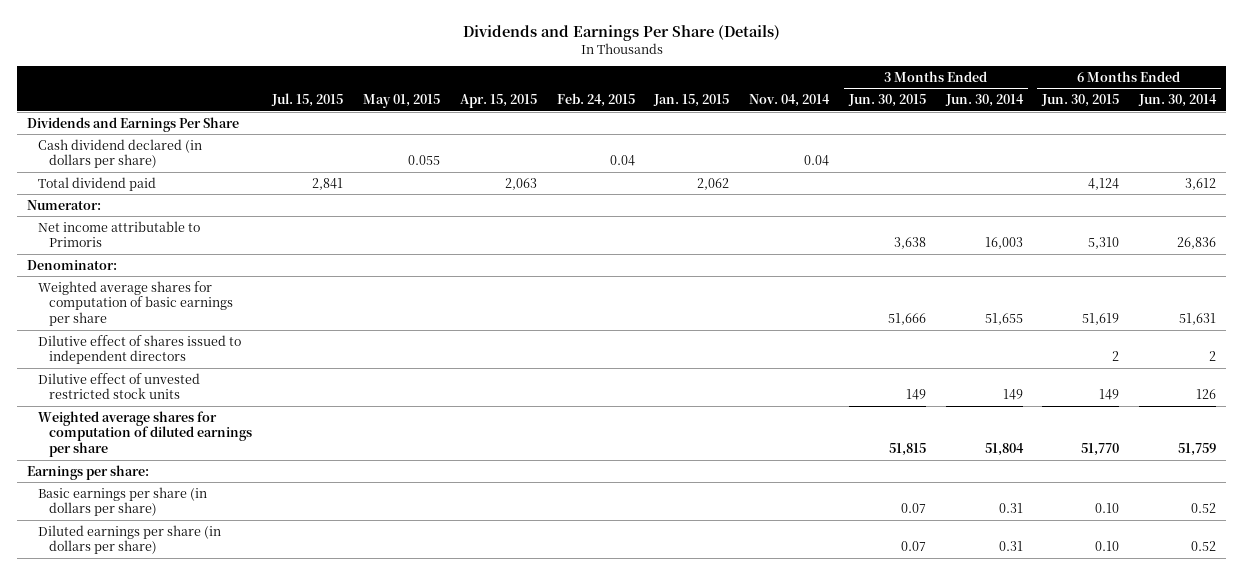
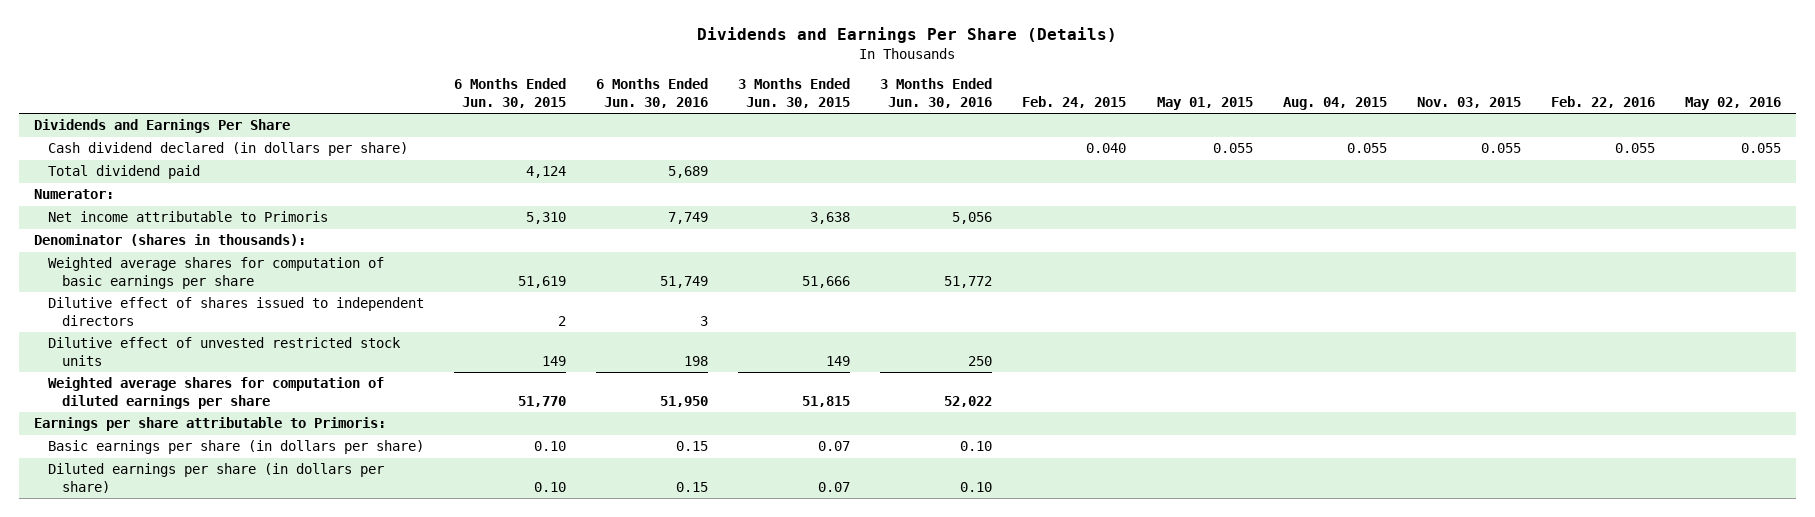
- | Jul. 15, 2015 | May 01, 2015 | Apr. 15, 2015 | Feb. 24, 2015 | Jan. 15, 2015 | Nov. 04, 2014 | 3 Months Ended Jun. 30, 2015 | 3 Months Ended Jun. 30, 2014 | 6 Months Ended Jun. 30, 2015 | 6 Months Ended Jun. 30, 2014
+ | 6 Months Ended Jun. 30, 2015 | 6 Months Ended Jun. 30, 2016 | 3 Months Ended Jun. 30, 2015 | 3 Months Ended Jun. 30, 2016 | Feb. 24, 2015 | May 01, 2015 | Aug. 04, 2015 | Nov. 03, 2015 | Feb. 22, 2016 | May 02, 2016
- Cash dividend declared (in dollars per share) | | 0.055 | | 0.04 | | 0.04 | | | |
+ Cash dividend declared (in dollars per share) | | | | | 0.040 | 0.055 | 0.055 | 0.055 | 0.055 | 0.055
- Denominator:
+ Denominator (shares in thousands):
- Earnings per share:
+ Earnings per share attributable to Primoris:

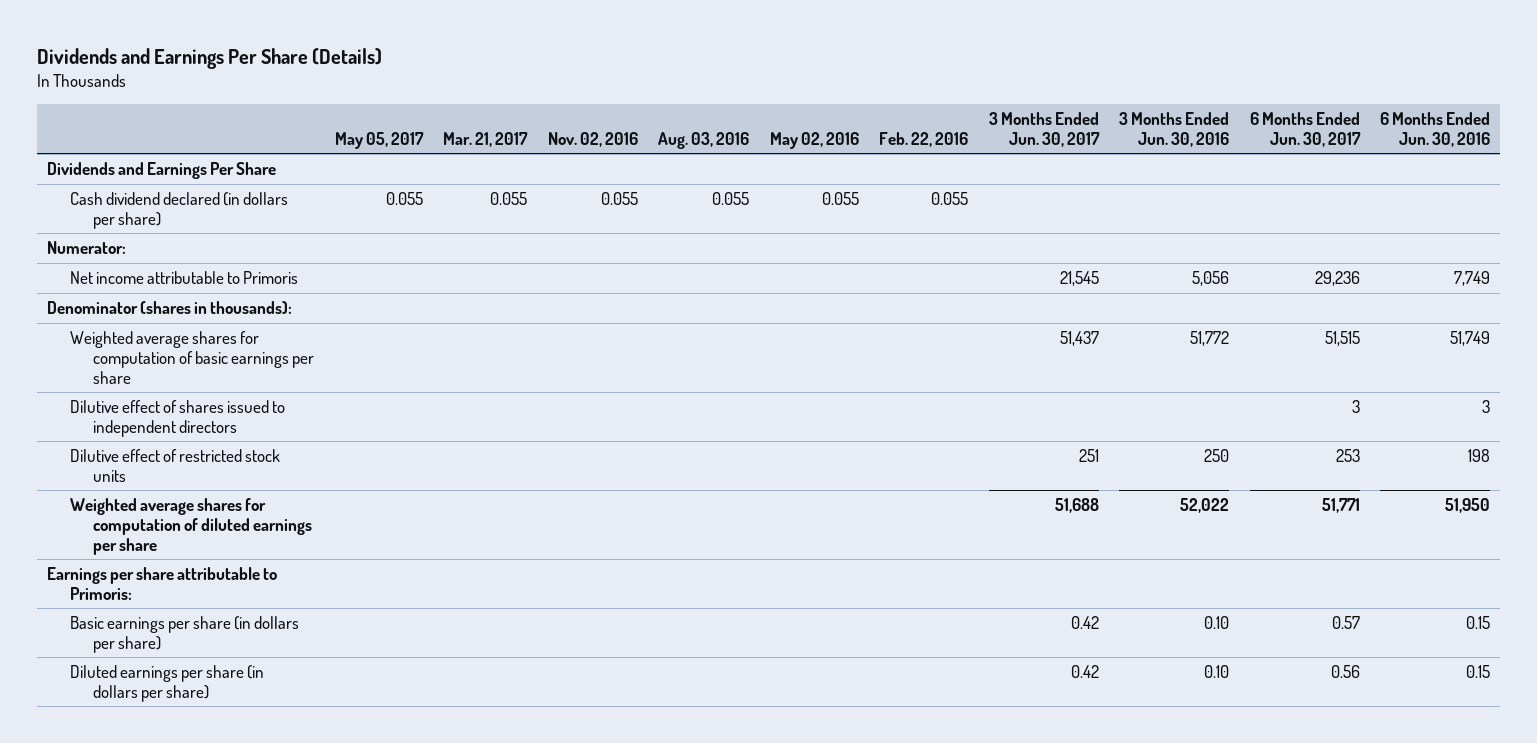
- | 6 Months Ended Jun. 30, 2015 | 6 Months Ended Jun. 30, 2016 | 3 Months Ended Jun. 30, 2015 | 3 Months Ended Jun. 30, 2016 | Feb. 24, 2015 | May 01, 2015 | Aug. 04, 2015 | Nov. 03, 2015 | Feb. 22, 2016 | May 02, 2016
+ | May 05, 2017 | Mar. 21, 2017 | Nov. 02, 2016 | Aug. 03, 2016 | May 02, 2016 | Feb. 22, 2016 | 3 Months Ended Jun. 30, 2017 | 3 Months Ended Jun. 30, 2016 | 6 Months Ended Jun. 30, 2017 | 6 Months Ended Jun. 30, 2016
- Total dividend paid | 4,124 | 5,689 | | | | | | | |
- Dilutive effect of unvested restricted stock units | 149 | 198 | 149 | 250 | | | | | |
+ Dilutive effect of restricted stock units | | | | | | | 251 | 250 | 253 | 198

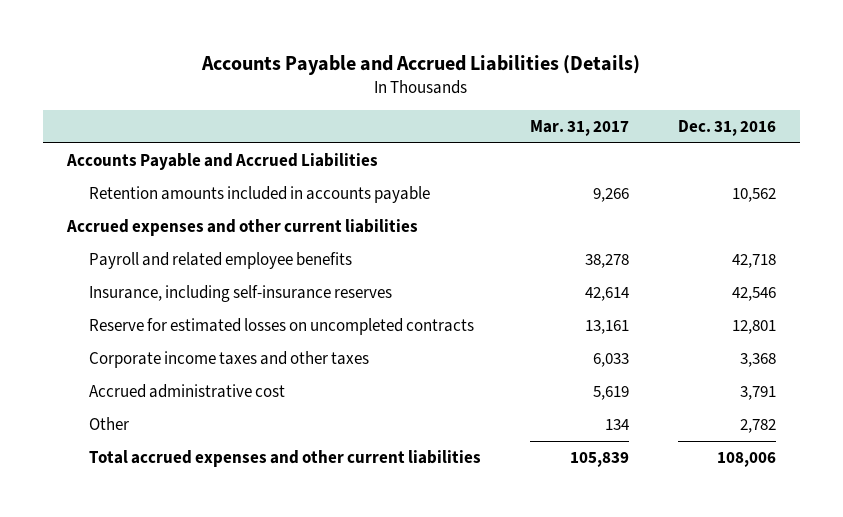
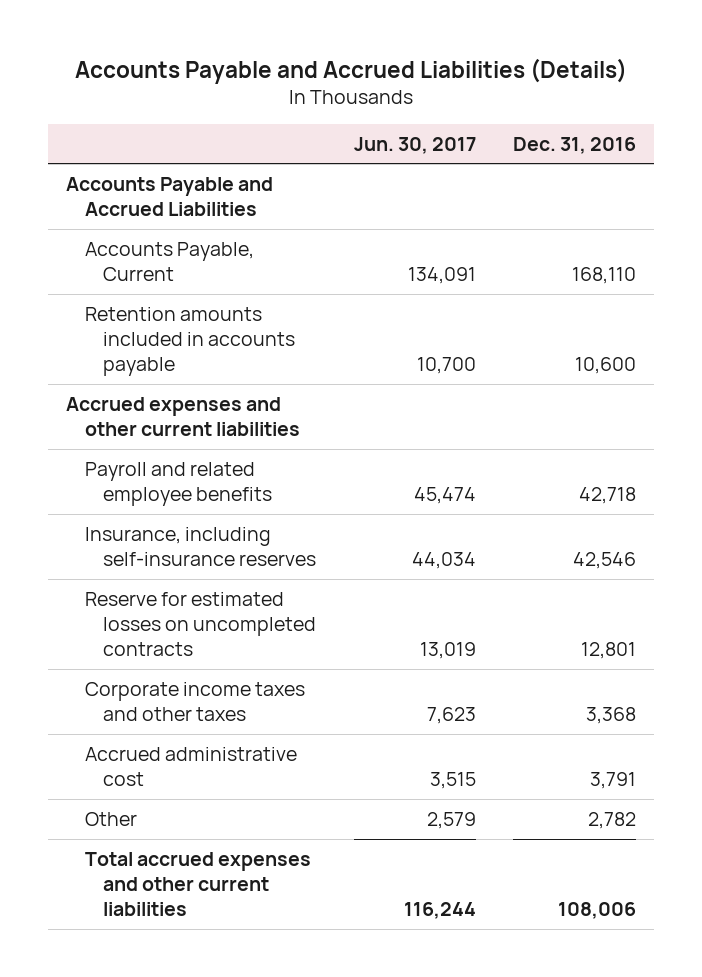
- | Mar. 31, 2017 | Dec. 31, 2016
+ | Jun. 30, 2017 | Dec. 31, 2016
- Retention amounts included in accounts payable | 9,266 | 10,562
+ Accounts Payable, Current | 134,091 | 168,110
+ Retention amounts included in accounts payable | 10,700 | 10,600

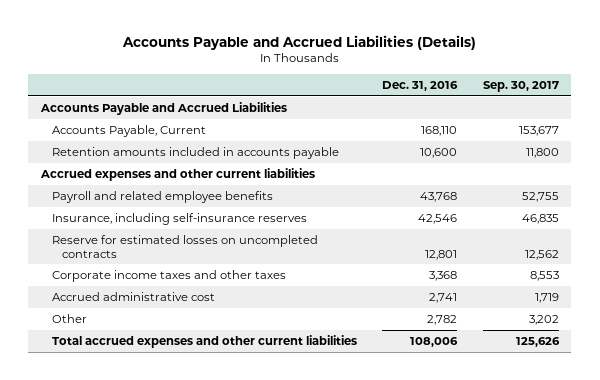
- | Jun. 30, 2017 | Dec. 31, 2016
+ | Dec. 31, 2016 | Sep. 30, 2017
- Payroll and related employee benefits | 45,474 | 42,718
+ Payroll and related employee benefits | 43,768 | 52,755
- Accrued administrative cost | 3,515 | 3,791
+ Accrued administrative cost | 2,741 | 1,719

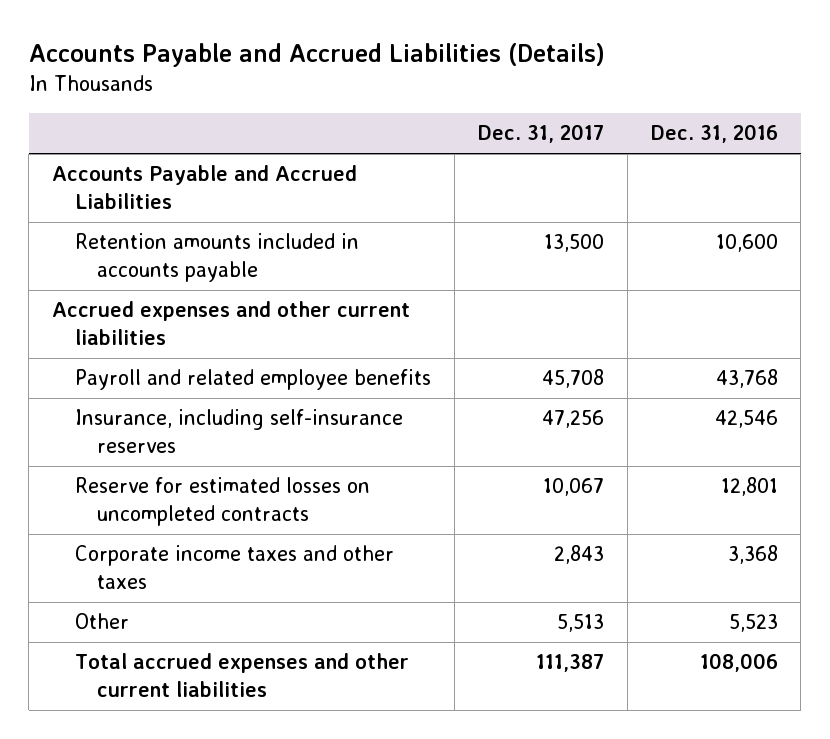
- | Dec. 31, 2016 | Sep. 30, 2017
+ | Dec. 31, 2017 | Dec. 31, 2016
- Accounts Payable, Current | 168,110 | 153,677
- Accrued administrative cost | 2,741 | 1,719
- Other | 2,782 | 3,202
+ Other | 5,513 | 5,523

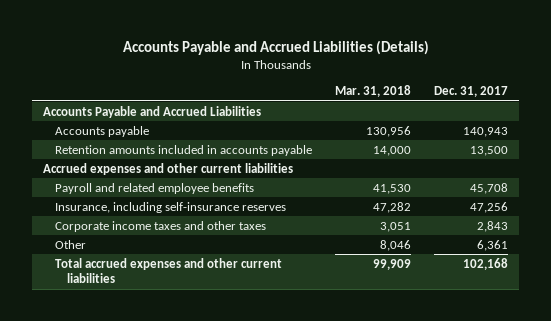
- | Dec. 31, 2017 | Dec. 31, 2016
+ | Mar. 31, 2018 | Dec. 31, 2017
+ Accounts payable | 130,956 | 140,943
- Reserve for estimated losses on uncompleted contracts | 10,067 | 12,801
- Other | 5,513 | 5,523
- Total accrued expenses and other current liabilities | 111,387 | 108,006
+ Other | 8,046 | 6,361
+ Total accrued expenses and other current liabilities | 99,909 | 102,168

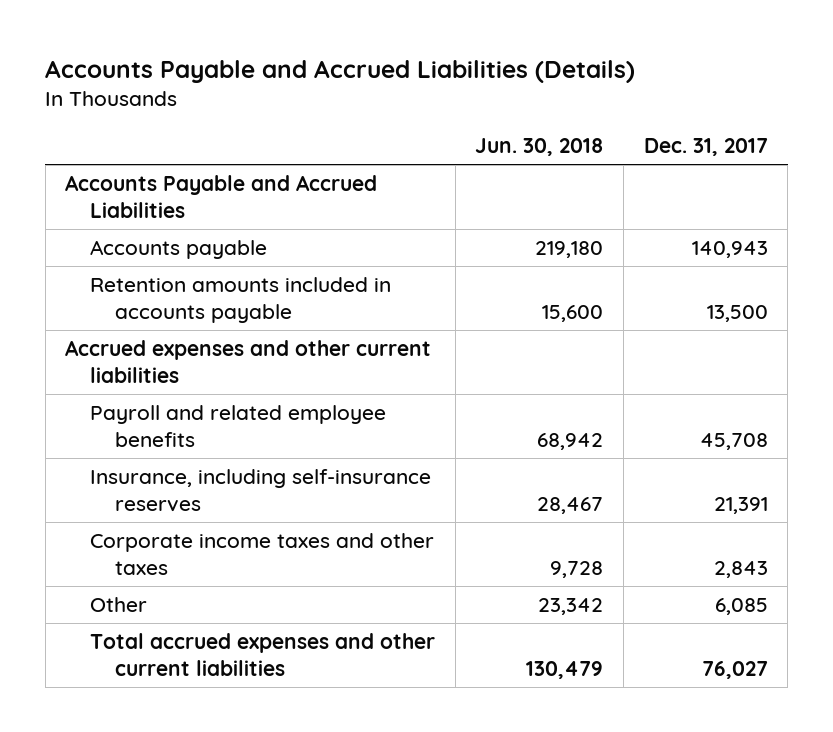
- | Mar. 31, 2018 | Dec. 31, 2017
+ | Jun. 30, 2018 | Dec. 31, 2017
- Insurance, including self-insurance reserves | 47,282 | 47,256
+ Insurance, including self-insurance reserves | 28,467 | 21,391
- Other | 8,046 | 6,361
- Total accrued expenses and other current liabilities | 99,909 | 102,168
+ Other | 23,342 | 6,085
+ Total accrued expenses and other current liabilities | 130,479 | 76,027

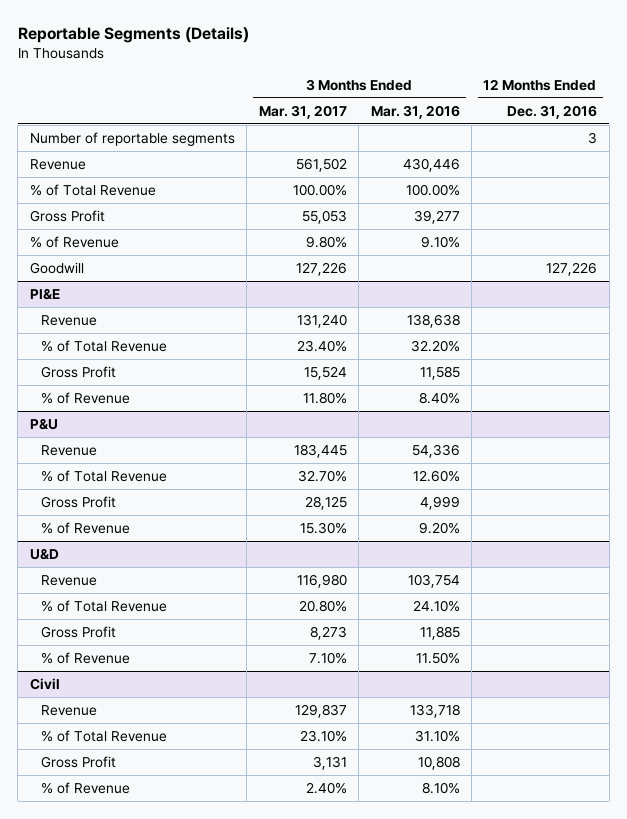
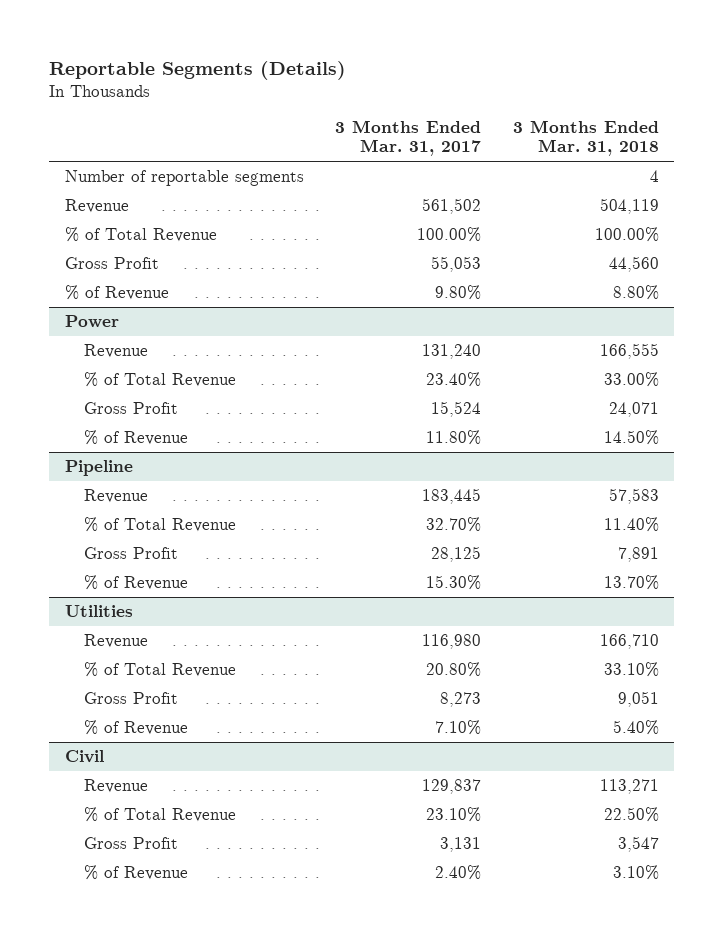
- | 3 Months Ended Mar. 31, 2017 | 3 Months Ended Mar. 31, 2016 | 12 Months Ended Dec. 31, 2016
+ | 3 Months Ended Mar. 31, 2017 | 3 Months Ended Mar. 31, 2018
- Goodwill | 127,226 | | 127,226
- PI&E
+ Power
- P&U
+ Pipeline
- U&D
+ Utilities

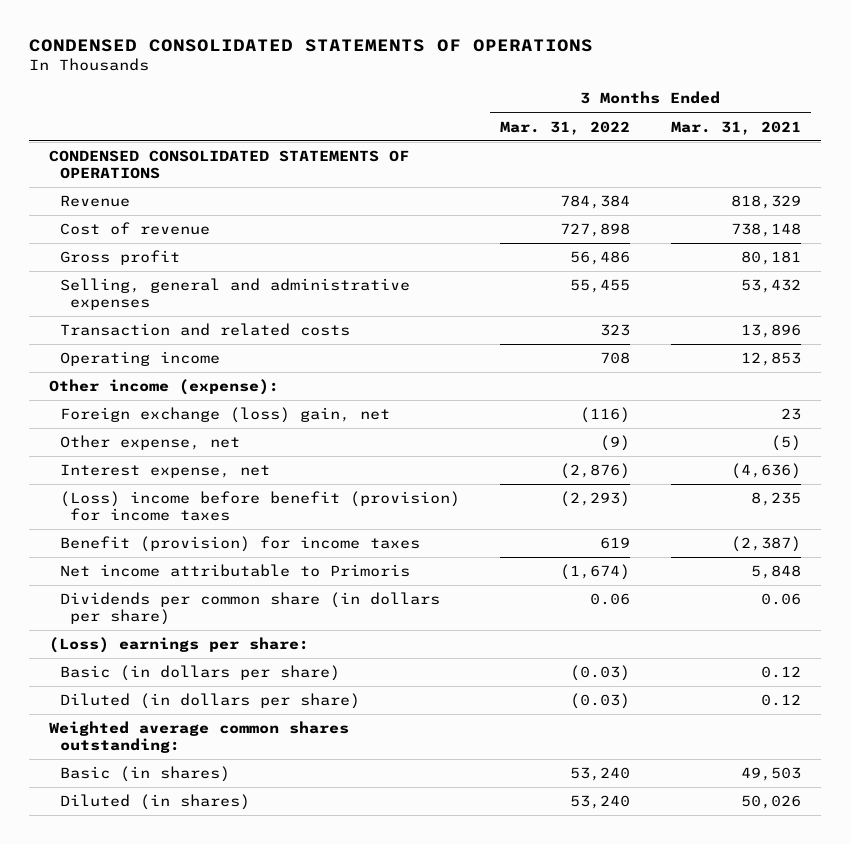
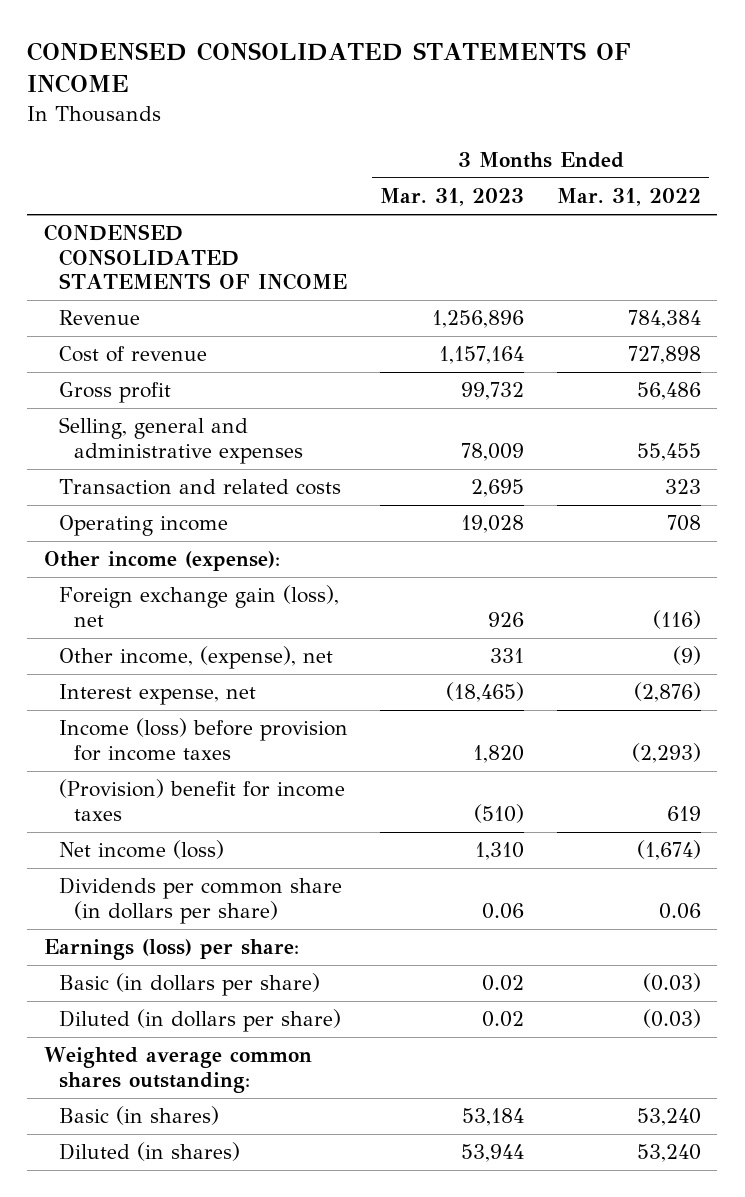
- CONDENSED CONSOLIDATED STATEMENTS OF OPERATIONS
+ CONDENSED CONSOLIDATED STATEMENTS OF INCOME
- | 3 Months Ended Mar. 31, 2022 | 3 Months Ended Mar. 31, 2021
+ | 3 Months Ended Mar. 31, 2023 | 3 Months Ended Mar. 31, 2022
- CONDENSED CONSOLIDATED STATEMENTS OF OPERATIONS
+ CONDENSED CONSOLIDATED STATEMENTS OF INCOME
- Foreign exchange (loss) gain, net | (116) | 23
- Other expense, net | (9) | (5)
+ Foreign exchange gain (loss), net | 926 | (116)
+ Other income, (expense), net | 331 | (9)
- (Loss) income before benefit (provision) for income taxes | (2,293) | 8,235
- Benefit (provision) for income taxes | 619 | (2,387)
- Net income attributable to Primoris | (1,674) | 5,848
+ Income (loss) before provision for income taxes | 1,820 | (2,293)
+ (Provision) benefit for income taxes | (510) | 619
+ Net income (loss) | 1,310 | (1,674)
- (Loss) earnings per share:
+ Earnings (loss) per share:

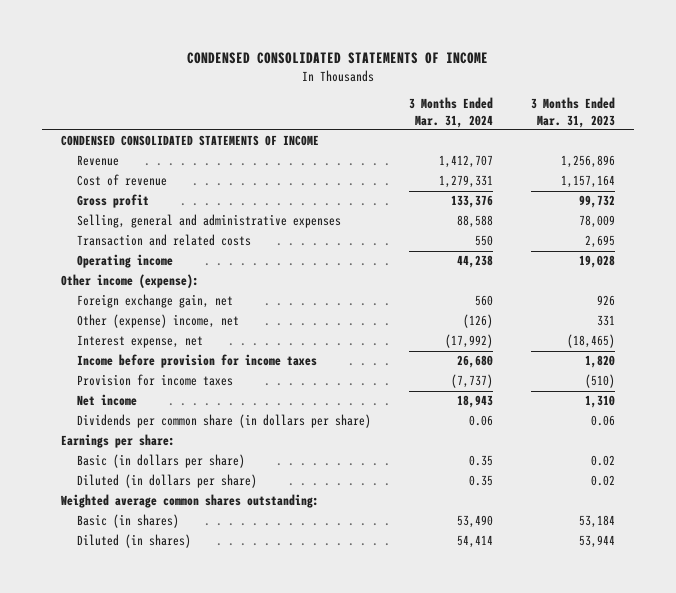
- | 3 Months Ended Mar. 31, 2023 | 3 Months Ended Mar. 31, 2022
+ | 3 Months Ended Mar. 31, 2024 | 3 Months Ended Mar. 31, 2023
- Foreign exchange gain (loss), net | 926 | (116)
- Other income, (expense), net | 331 | (9)
+ Foreign exchange gain, net | 560 | 926
+ Other (expense) income, net | (126) | 331
- Income (loss) before provision for income taxes | 1,820 | (2,293)
- (Provision) benefit for income taxes | (510) | 619
- Net income (loss) | 1,310 | (1,674)
+ Income before provision for income taxes | 26,680 | 1,820
+ Provision for income taxes | (7,737) | (510)
+ Net income | 18,943 | 1,310
- Earnings (loss) per share:
+ Earnings per share:

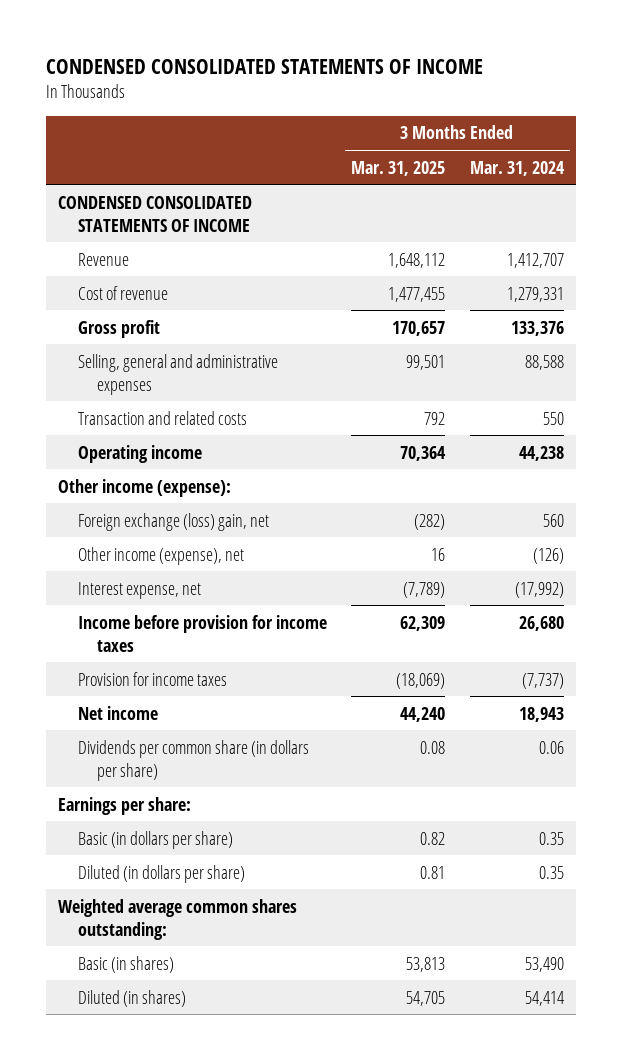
- | 3 Months Ended Mar. 31, 2024 | 3 Months Ended Mar. 31, 2023
+ | 3 Months Ended Mar. 31, 2025 | 3 Months Ended Mar. 31, 2024
- Foreign exchange gain, net | 560 | 926
- Other (expense) income, net | (126) | 331
+ Foreign exchange (loss) gain, net | (282) | 560
+ Other income (expense), net | 16 | (126)

